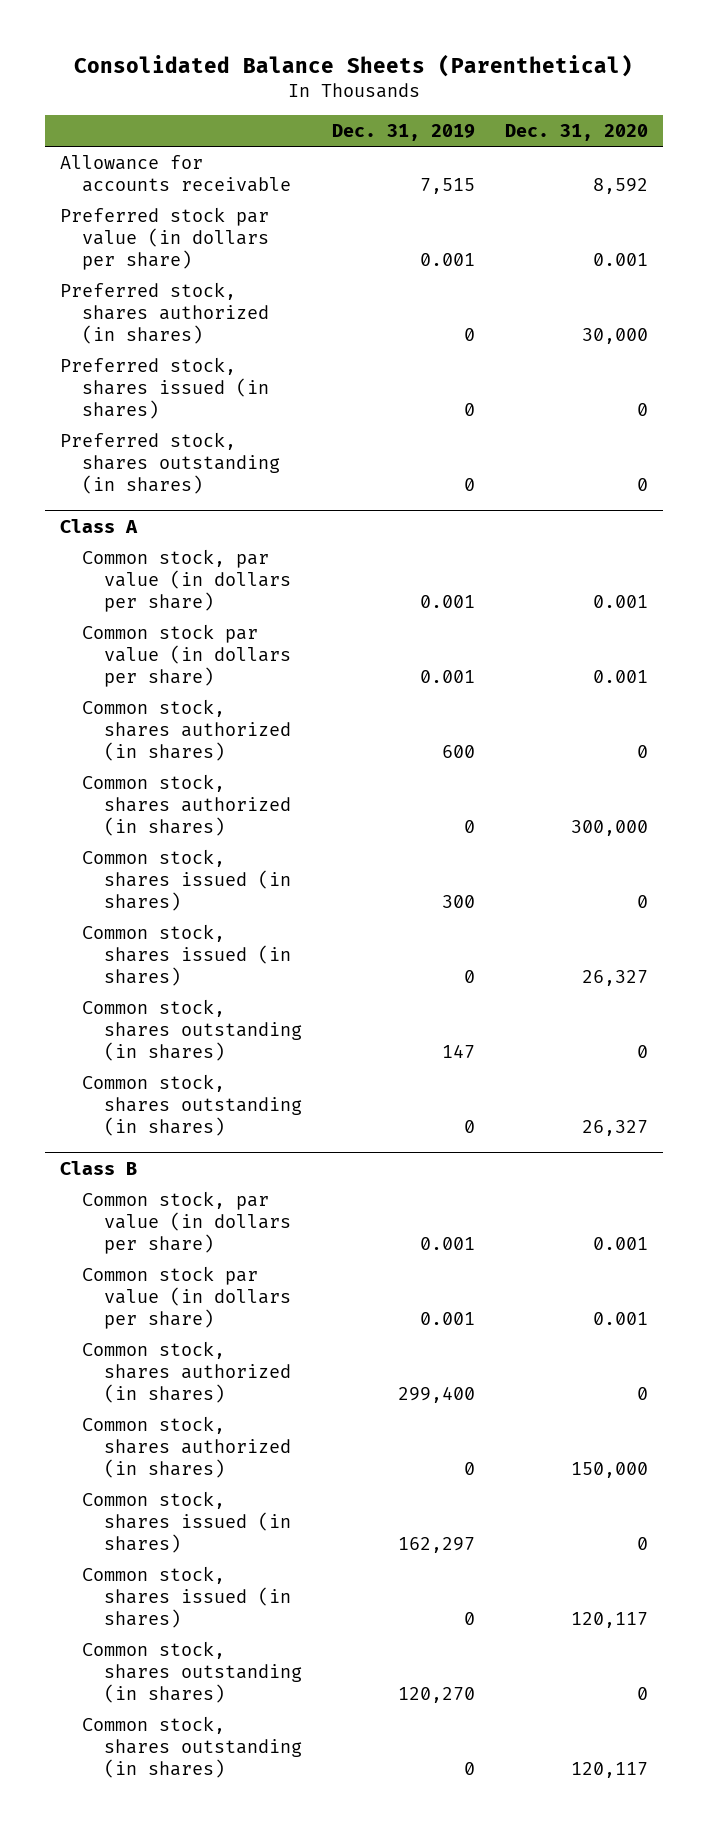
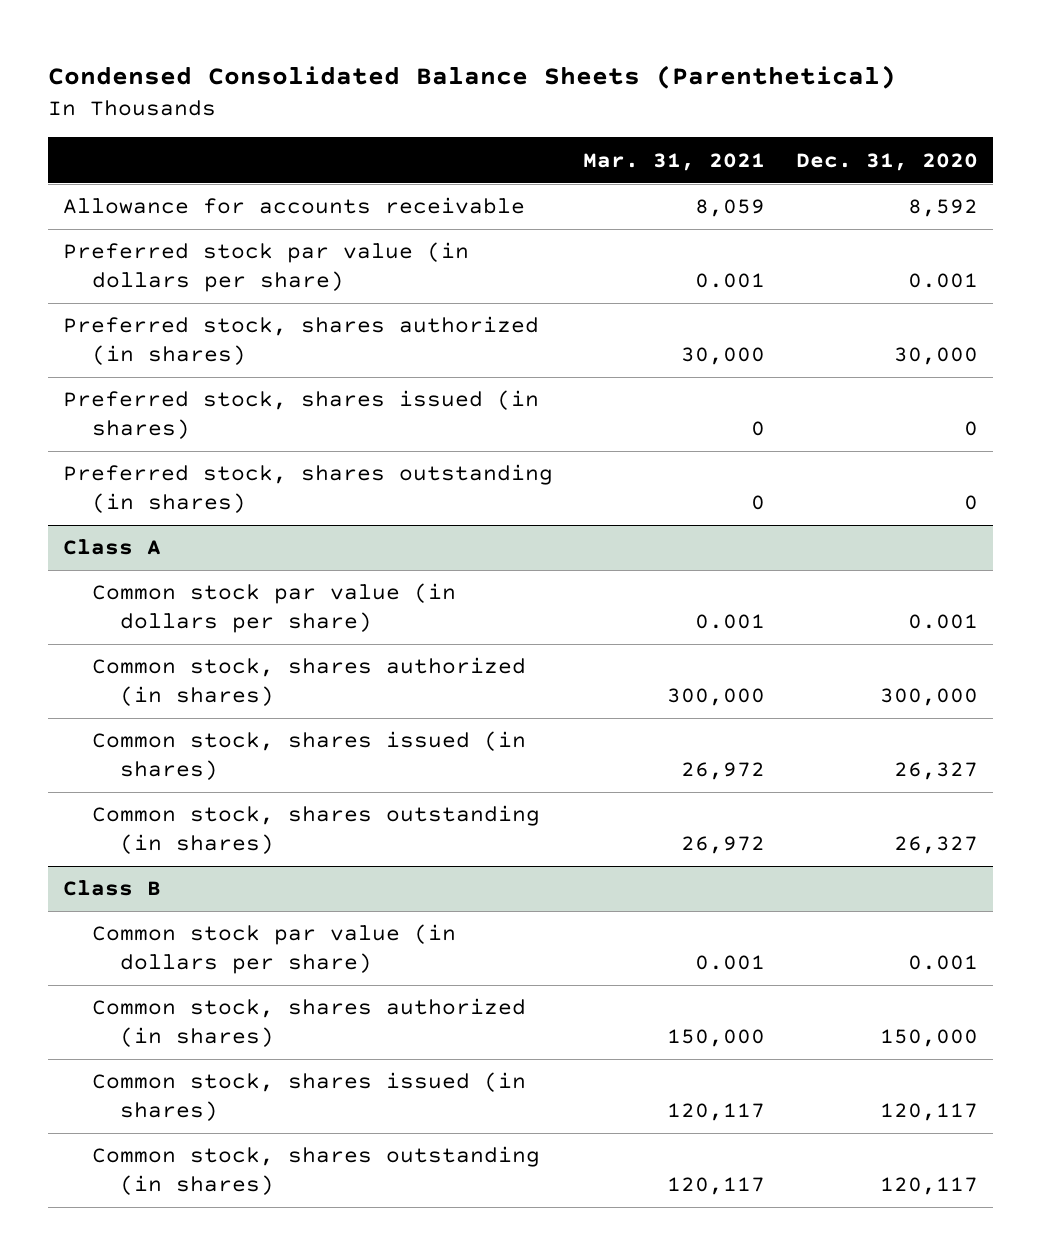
- Consolidated Balance Sheets (Parenthetical)
+ Condensed Consolidated Balance Sheets (Parenthetical)
- | Dec. 31, 2019 | Dec. 31, 2020
+ | Mar. 31, 2021 | Dec. 31, 2020
@ Class A
- Common stock, par value (in dollars per share) | 0.001 | 0.001
- Common stock, shares authorized (in shares) | 600 | 0
- Common stock, shares issued (in shares) | 300 | 0
- Common stock, shares outstanding (in shares) | 147 | 0
@ Class B
- Common stock, par value (in dollars per share) | 0.001 | 0.001
- Common stock, shares authorized (in shares) | 299,400 | 0
- Common stock, shares issued (in shares) | 162,297 | 0
- Common stock, shares outstanding (in shares) | 120,270 | 0

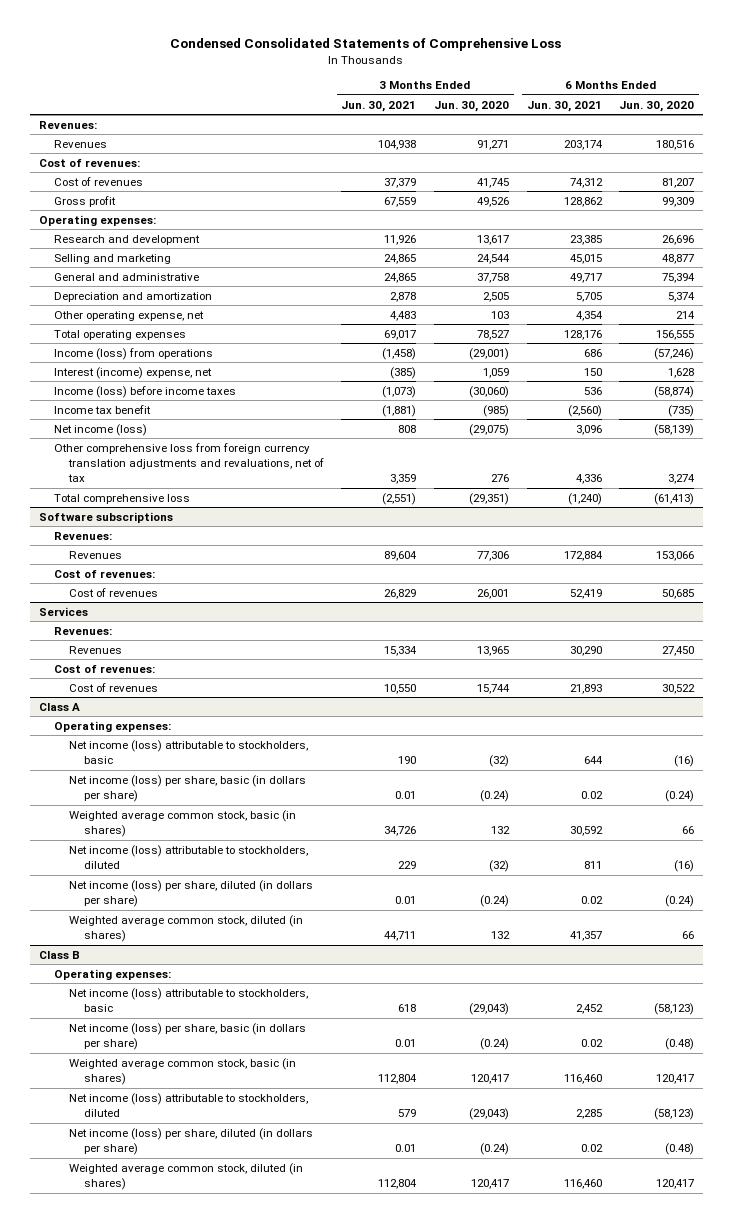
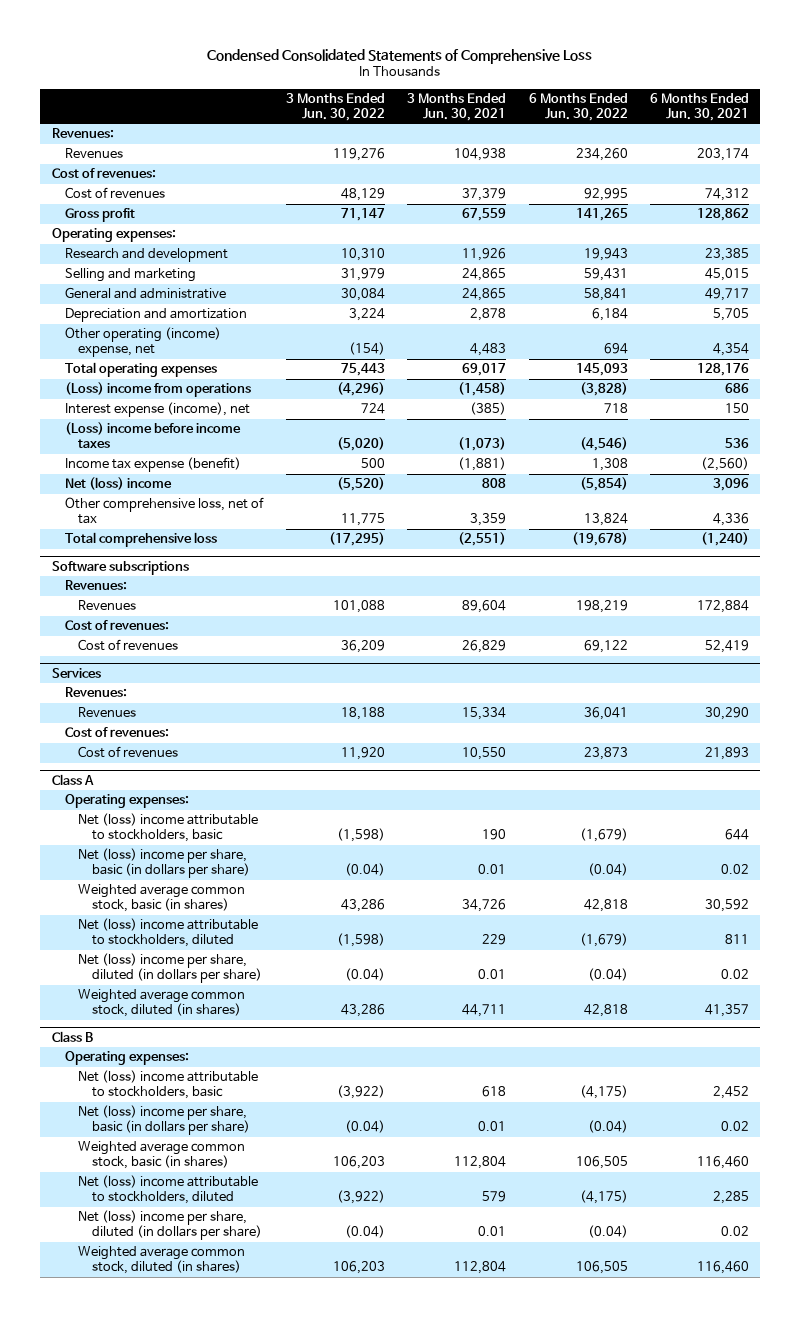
- | 3 Months Ended Jun. 30, 2021 | 3 Months Ended Jun. 30, 2020 | 6 Months Ended Jun. 30, 2021 | 6 Months Ended Jun. 30, 2020
+ | 3 Months Ended Jun. 30, 2022 | 3 Months Ended Jun. 30, 2021 | 6 Months Ended Jun. 30, 2022 | 6 Months Ended Jun. 30, 2021
- Other operating expense, net | 4,483 | 103 | 4,354 | 214
+ Other operating (income) expense, net | (154) | 4,483 | 694 | 4,354
- Income (loss) from operations | (1,458) | (29,001) | 686 | (57,246)
- Interest (income) expense, net | (385) | 1,059 | 150 | 1,628
- Income (loss) before income taxes | (1,073) | (30,060) | 536 | (58,874)
- Income tax benefit | (1,881) | (985) | (2,560) | (735)
- Net income (loss) | 808 | (29,075) | 3,096 | (58,139)
- Other comprehensive loss from foreign currency translation adjustments and revaluations, net of tax | 3,359 | 276 | 4,336 | 3,274
+ (Loss) income from operations | (4,296) | (1,458) | (3,828) | 686
+ Interest expense (income), net | 724 | (385) | 718 | 150
+ (Loss) income before income taxes | (5,020) | (1,073) | (4,546) | 536
+ Income tax expense (benefit) | 500 | (1,881) | 1,308 | (2,560)
+ Net (loss) income | (5,520) | 808 | (5,854) | 3,096
+ Other comprehensive loss, net of tax | 11,775 | 3,359 | 13,824 | 4,336
@ Class A
- Net income (loss) attributable to stockholders, basic | 190 | (32) | 644 | (16)
- Net income (loss) per share, basic (in dollars per share) | 0.01 | (0.24) | 0.02 | (0.24)
+ Net (loss) income attributable to stockholders, basic | (1,598) | 190 | (1,679) | 644
+ Net (loss) income per share, basic (in dollars per share) | (0.04) | 0.01 | (0.04) | 0.02
- Net income (loss) attributable to stockholders, diluted | 229 | (32) | 811 | (16)
- Net income (loss) per share, diluted (in dollars per share) | 0.01 | (0.24) | 0.02 | (0.24)
+ Net (loss) income attributable to stockholders, diluted | (1,598) | 229 | (1,679) | 811
+ Net (loss) income per share, diluted (in dollars per share) | (0.04) | 0.01 | (0.04) | 0.02
@ Class B
- Net income (loss) attributable to stockholders, basic | 618 | (29,043) | 2,452 | (58,123)
- Net income (loss) per share, basic (in dollars per share) | 0.01 | (0.24) | 0.02 | (0.48)
+ Net (loss) income attributable to stockholders, basic | (3,922) | 618 | (4,175) | 2,452
+ Net (loss) income per share, basic (in dollars per share) | (0.04) | 0.01 | (0.04) | 0.02
- Net income (loss) attributable to stockholders, diluted | 579 | (29,043) | 2,285 | (58,123)
- Net income (loss) per share, diluted (in dollars per share) | 0.01 | (0.24) | 0.02 | (0.48)
+ Net (loss) income attributable to stockholders, diluted | (3,922) | 579 | (4,175) | 2,285
+ Net (loss) income per share, diluted (in dollars per share) | (0.04) | 0.01 | (0.04) | 0.02

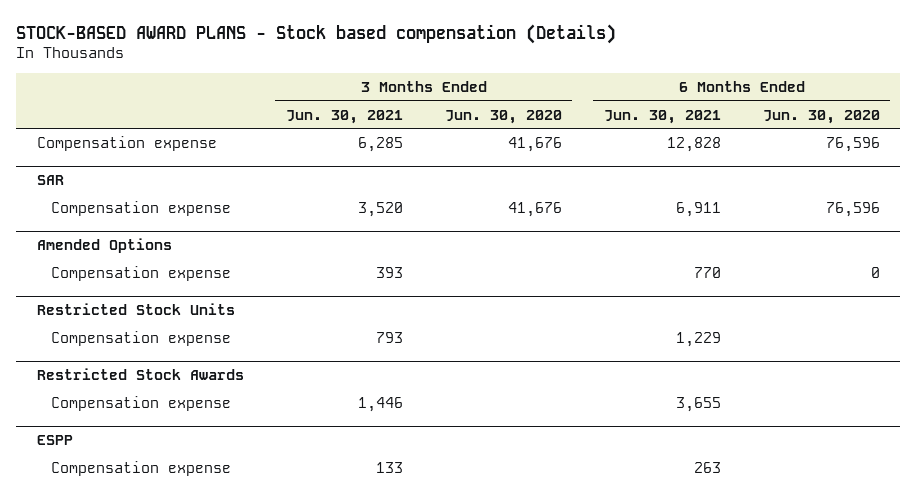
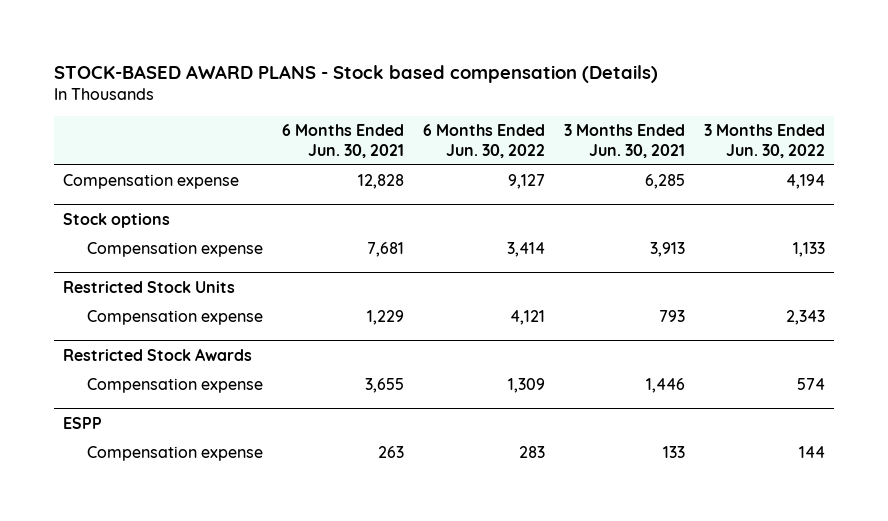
- | 3 Months Ended Jun. 30, 2021 | 3 Months Ended Jun. 30, 2020 | 6 Months Ended Jun. 30, 2021 | 6 Months Ended Jun. 30, 2020
+ | 6 Months Ended Jun. 30, 2021 | 6 Months Ended Jun. 30, 2022 | 3 Months Ended Jun. 30, 2021 | 3 Months Ended Jun. 30, 2022
- SAR
- Compensation expense | 3,520 | 41,676 | 6,911 | 76,596
- Amended Options
- Compensation expense | 393 | | 770 | 0
+ Stock options
+ Compensation expense | 7,681 | 3,414 | 3,913 | 1,133

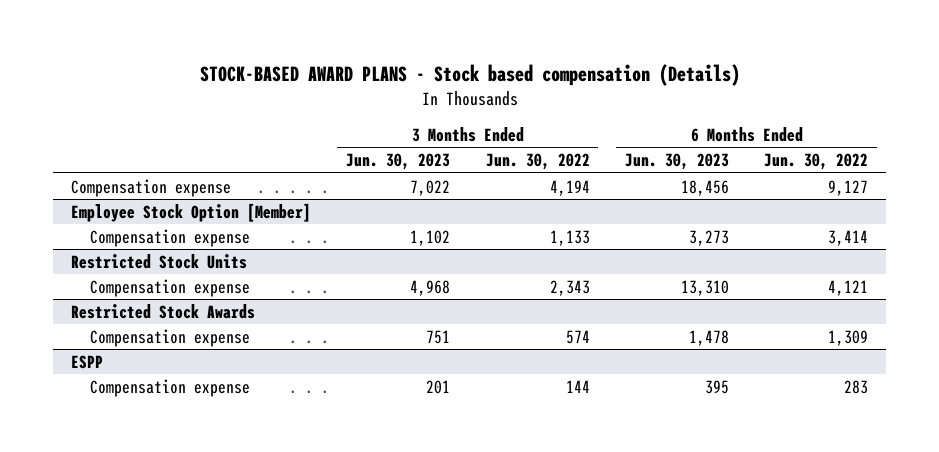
- | 6 Months Ended Jun. 30, 2021 | 6 Months Ended Jun. 30, 2022 | 3 Months Ended Jun. 30, 2021 | 3 Months Ended Jun. 30, 2022
+ | 3 Months Ended Jun. 30, 2023 | 3 Months Ended Jun. 30, 2022 | 6 Months Ended Jun. 30, 2023 | 6 Months Ended Jun. 30, 2022
- Stock options
+ Employee Stock Option [Member]

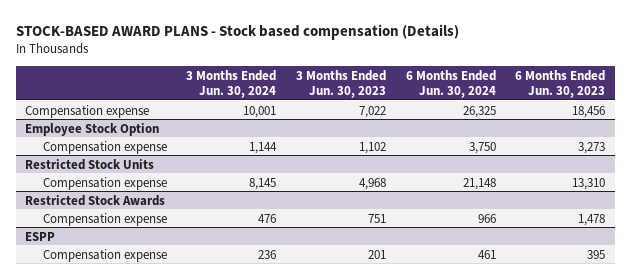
- | 3 Months Ended Jun. 30, 2023 | 3 Months Ended Jun. 30, 2022 | 6 Months Ended Jun. 30, 2023 | 6 Months Ended Jun. 30, 2022
+ | 3 Months Ended Jun. 30, 2024 | 3 Months Ended Jun. 30, 2023 | 6 Months Ended Jun. 30, 2024 | 6 Months Ended Jun. 30, 2023
- Employee Stock Option [Member]
+ Employee Stock Option

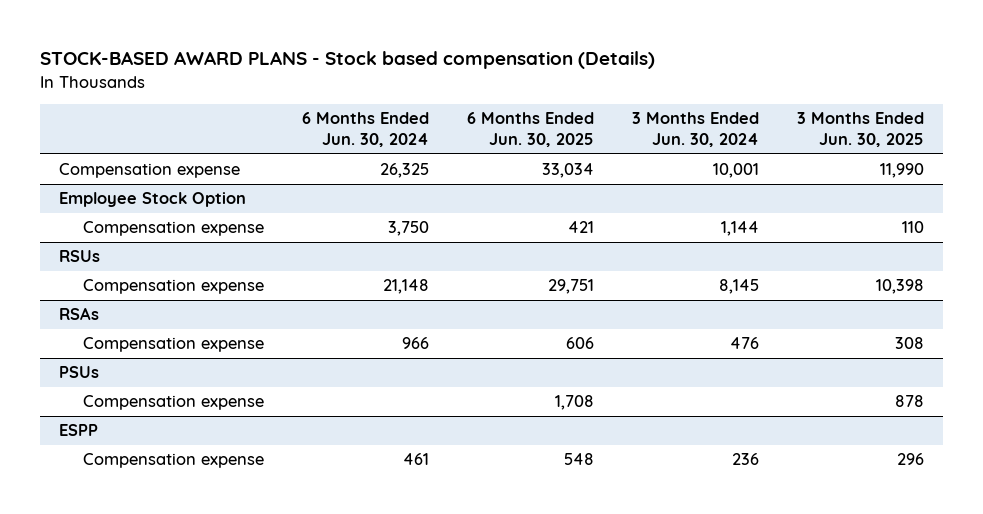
- | 3 Months Ended Jun. 30, 2024 | 3 Months Ended Jun. 30, 2023 | 6 Months Ended Jun. 30, 2024 | 6 Months Ended Jun. 30, 2023
+ | 6 Months Ended Jun. 30, 2024 | 6 Months Ended Jun. 30, 2025 | 3 Months Ended Jun. 30, 2024 | 3 Months Ended Jun. 30, 2025
- Restricted Stock Units
+ RSUs
- Restricted Stock Awards
+ RSAs
+ PSUs
+ Compensation expense | | 1,708 | | 878

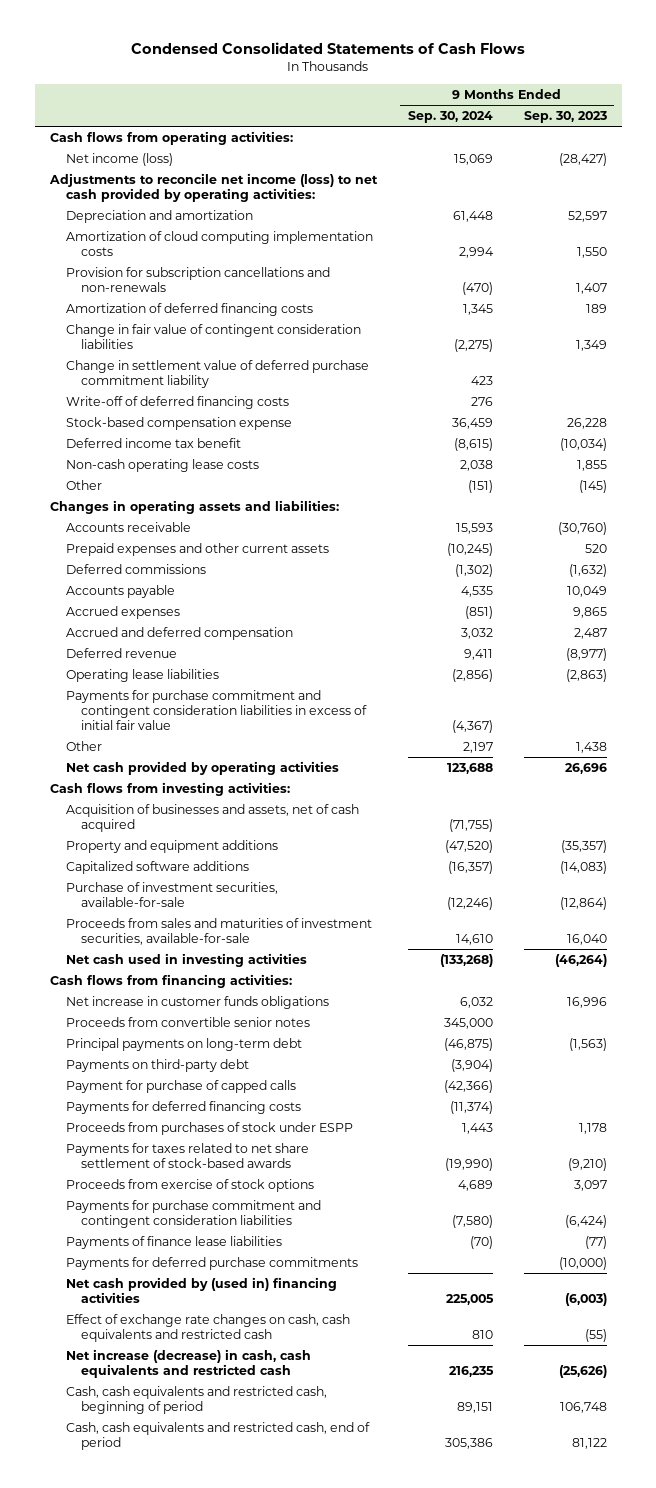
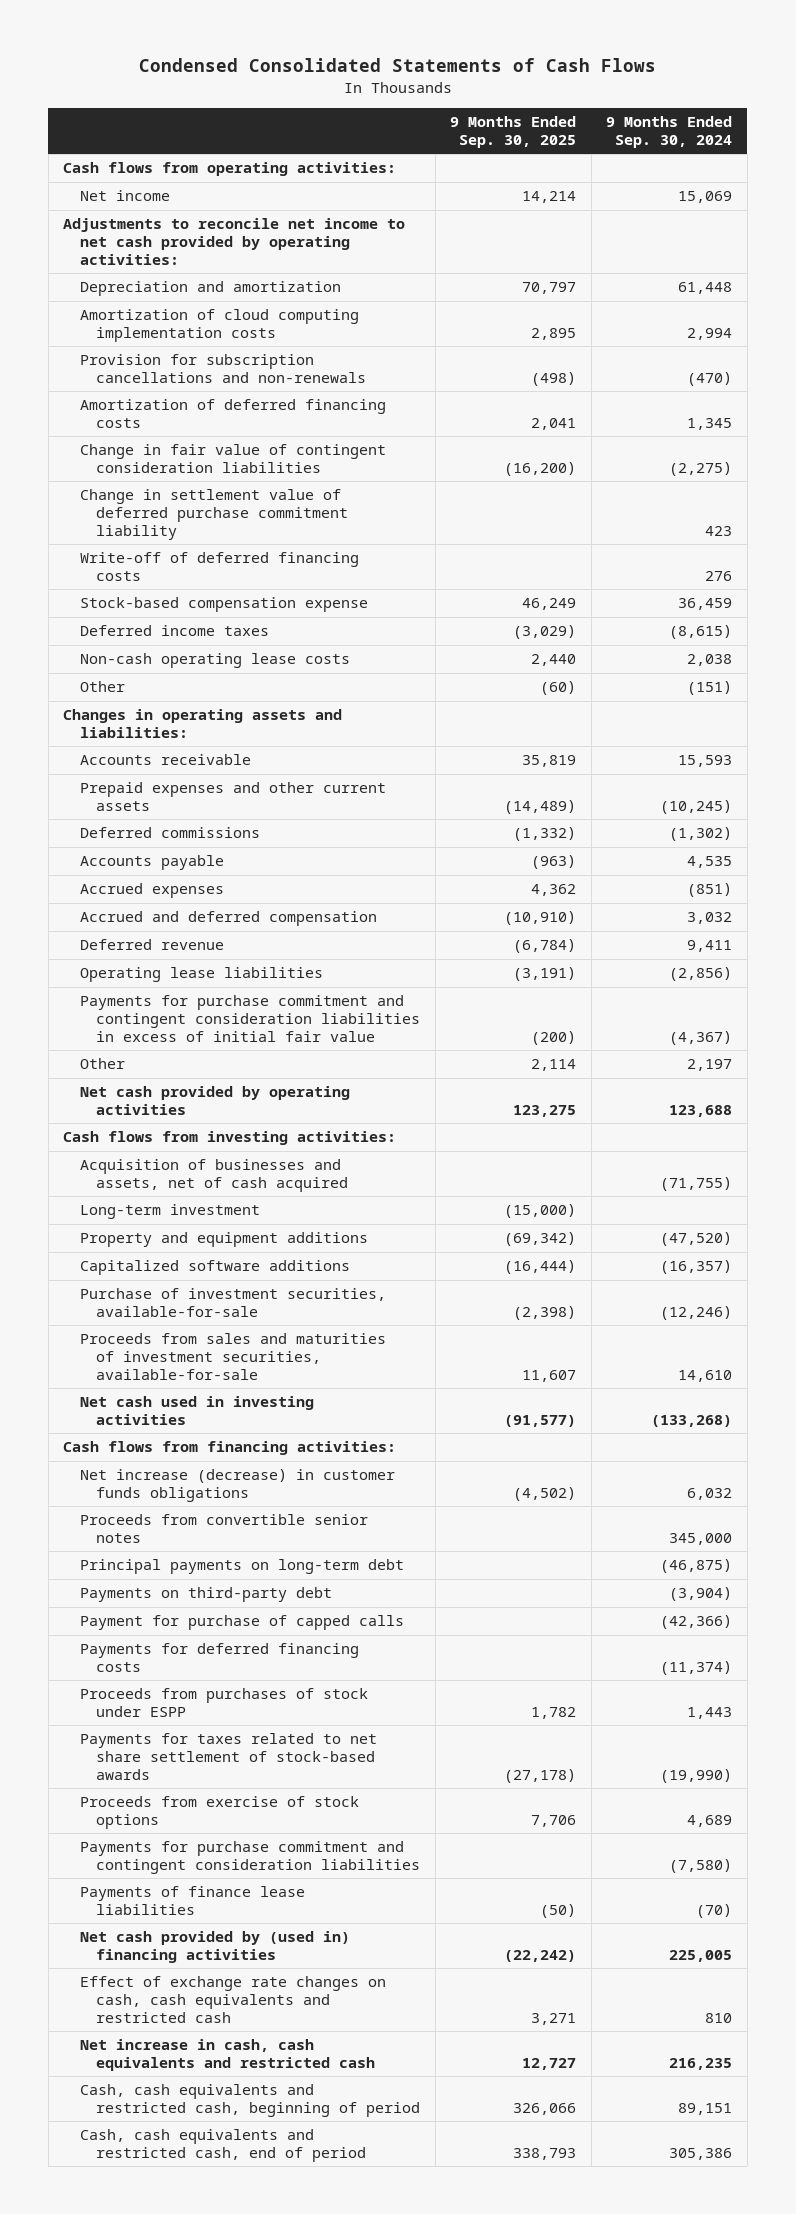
- | 9 Months Ended Sep. 30, 2024 | 9 Months Ended Sep. 30, 2023
+ | 9 Months Ended Sep. 30, 2025 | 9 Months Ended Sep. 30, 2024
- Net income (loss) | 15,069 | (28,427)
- Adjustments to reconcile net income (loss) to net cash provided by operating activities:
+ Net income | 14,214 | 15,069
+ Adjustments to reconcile net income to net cash provided by operating activities:
- Deferred income tax benefit | (8,615) | (10,034)
+ Deferred income taxes | (3,029) | (8,615)
+ Long-term investment | (15,000) |
- Net increase in customer funds obligations | 6,032 | 16,996
+ Net increase (decrease) in customer funds obligations | (4,502) | 6,032
- Payments for deferred purchase commitments | | (10,000)
- Net increase (decrease) in cash, cash equivalents and restricted cash | 216,235 | (25,626)
+ Net increase in cash, cash equivalents and restricted cash | 12,727 | 216,235

